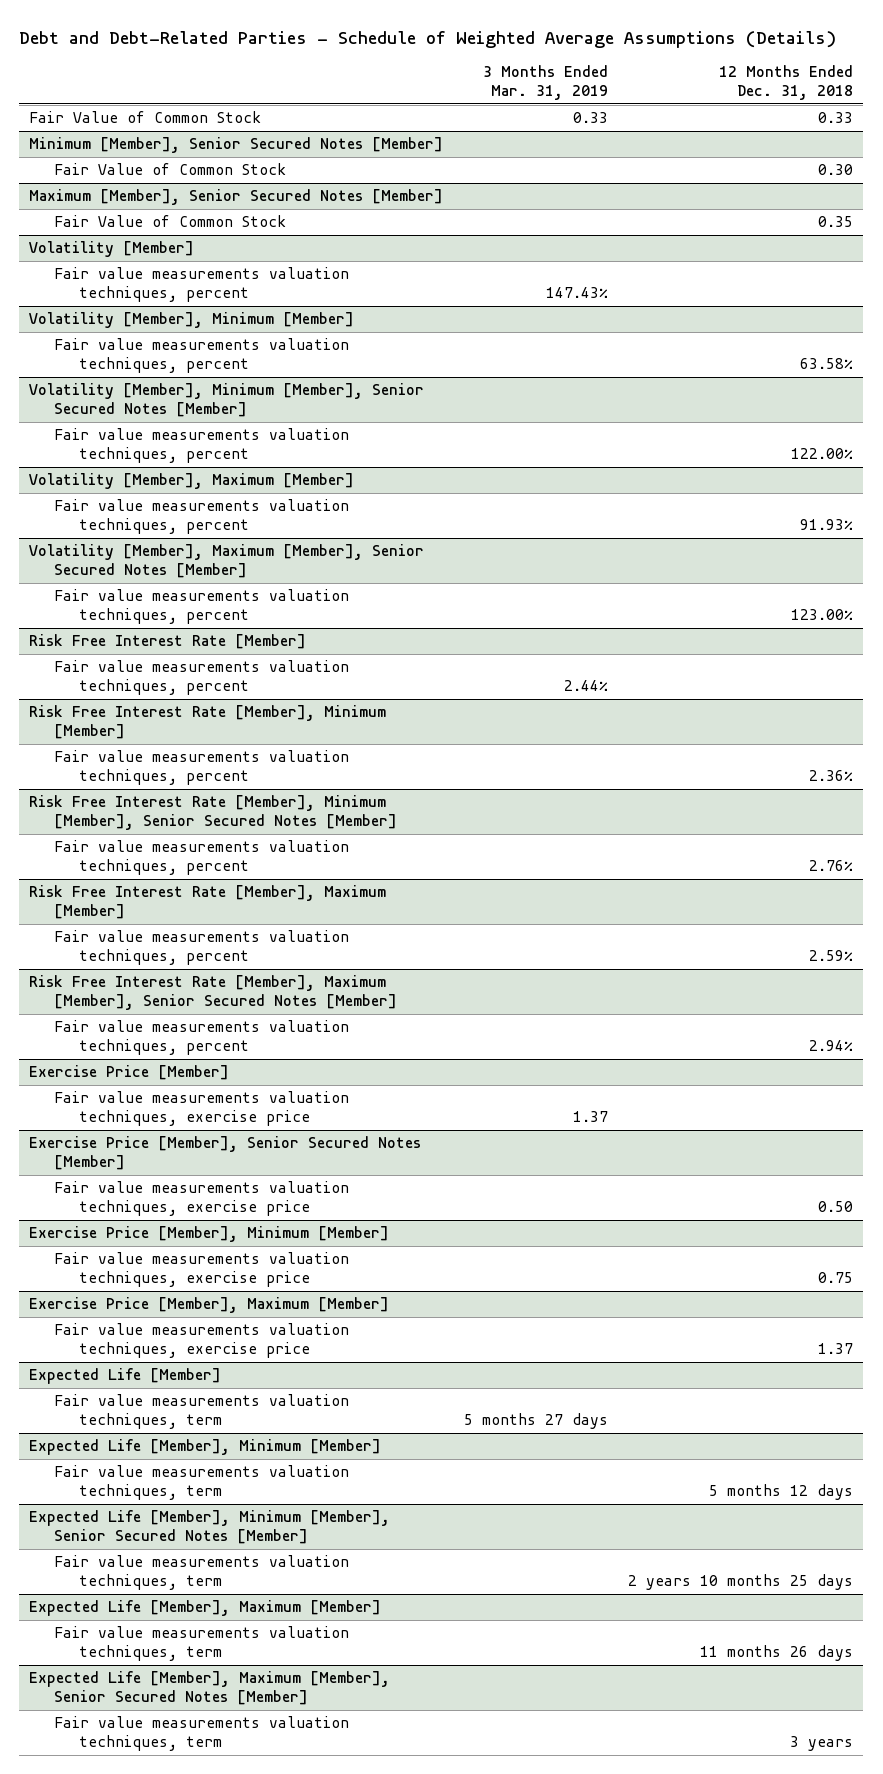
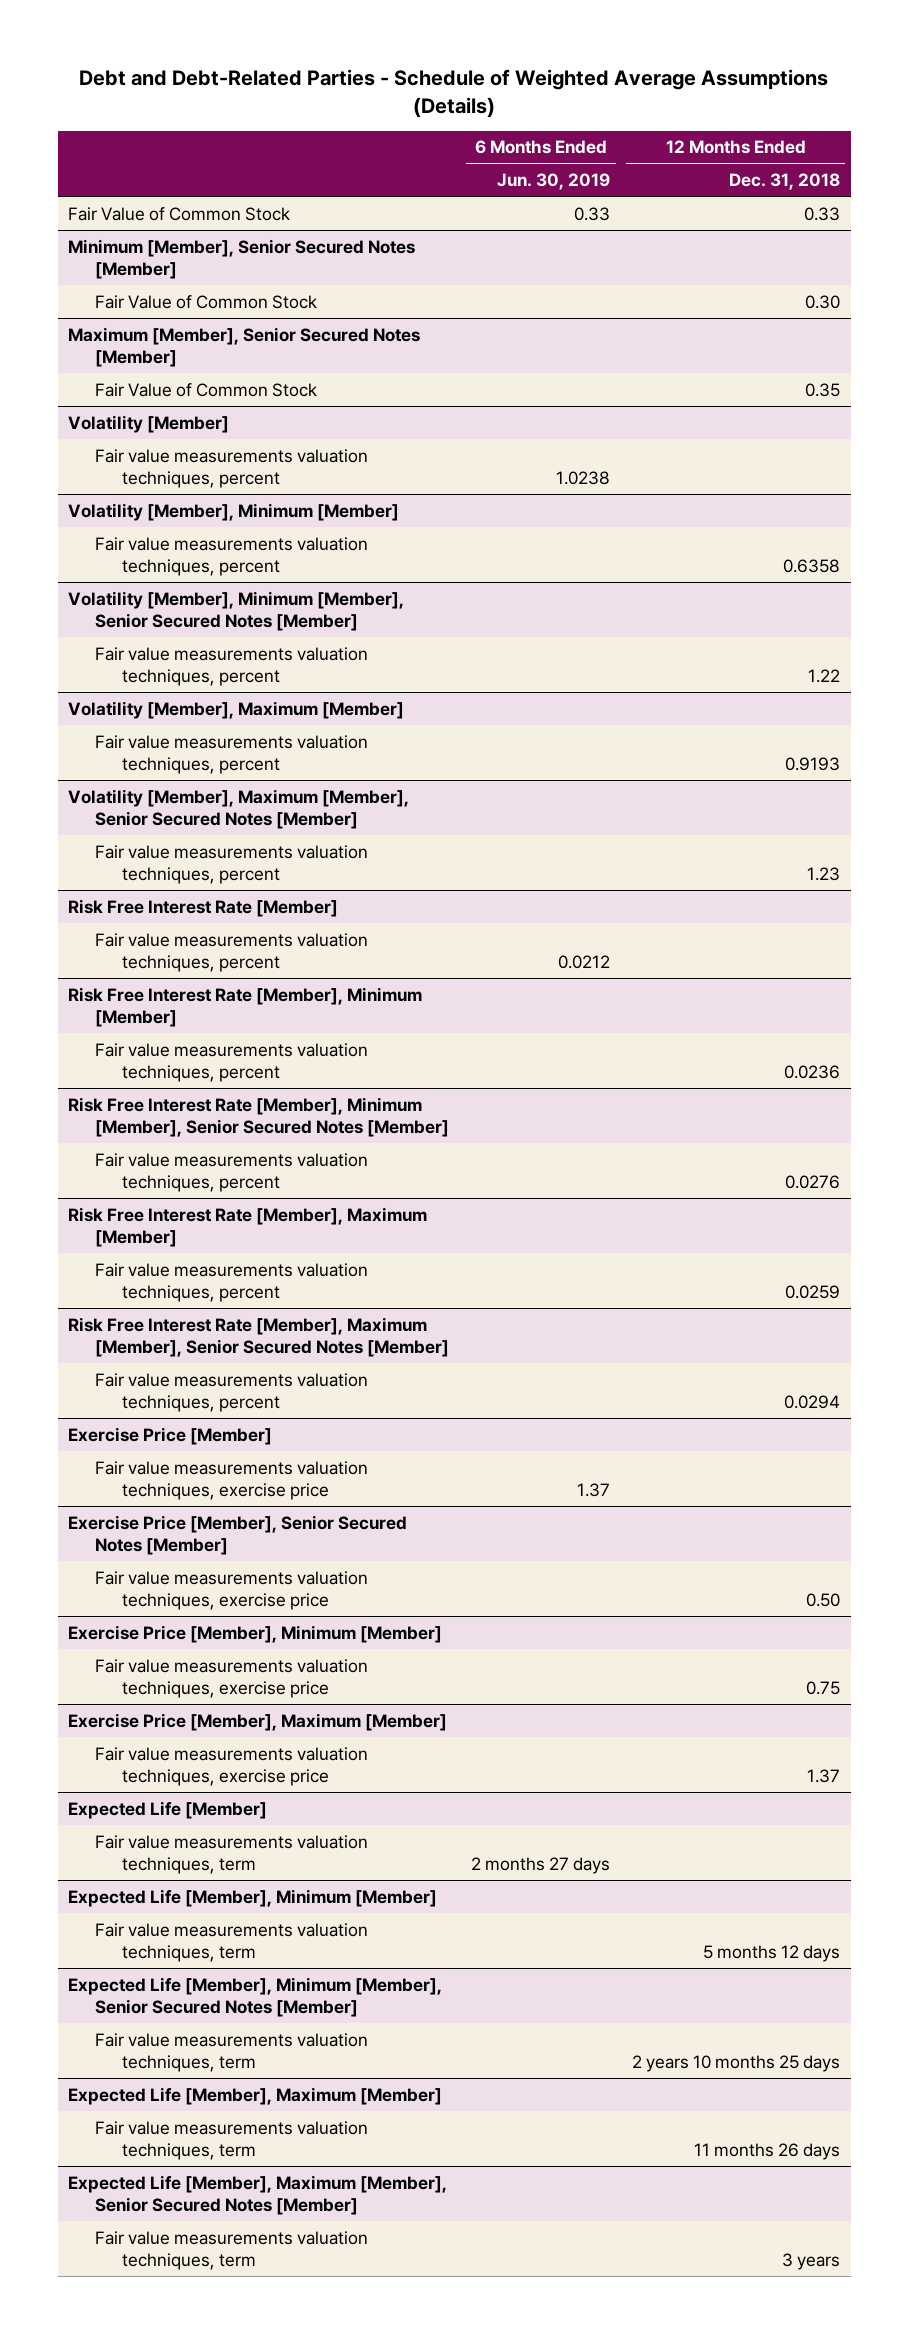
- | 3 Months Ended Mar. 31, 2019 | 12 Months Ended Dec. 31, 2018
+ | 6 Months Ended Jun. 30, 2019 | 12 Months Ended Dec. 31, 2018
@ Volatility [Member], Minimum [Member]
- Fair value measurements valuation techniques, percent | | 63.58%
+ Fair value measurements valuation techniques, percent | | 0.6358
@ Volatility [Member], Minimum [Member], Senior Secured Notes [Member]
- Fair value measurements valuation techniques, percent | | 122.00%
+ Fair value measurements valuation techniques, percent | | 1.22
@ Volatility [Member], Maximum [Member]
- Fair value measurements valuation techniques, percent | | 91.93%
+ Fair value measurements valuation techniques, percent | | 0.9193
@ Volatility [Member], Maximum [Member], Senior Secured Notes [Member]
- Fair value measurements valuation techniques, percent | | 123.00%
+ Fair value measurements valuation techniques, percent | | 1.23
@ Risk Free Interest Rate [Member], Minimum [Member]
- Fair value measurements valuation techniques, percent | | 2.36%
+ Fair value measurements valuation techniques, percent | | 0.0236
@ Risk Free Interest Rate [Member], Minimum [Member], Senior Secured Notes [Member]
- Fair value measurements valuation techniques, percent | | 2.76%
+ Fair value measurements valuation techniques, percent | | 0.0276
@ Risk Free Interest Rate [Member], Maximum [Member]
- Fair value measurements valuation techniques, percent | | 2.59%
+ Fair value measurements valuation techniques, percent | | 0.0259
@ Risk Free Interest Rate [Member], Maximum [Member], Senior Secured Notes [Member]
- Fair value measurements valuation techniques, percent | | 2.94%
+ Fair value measurements valuation techniques, percent | | 0.0294

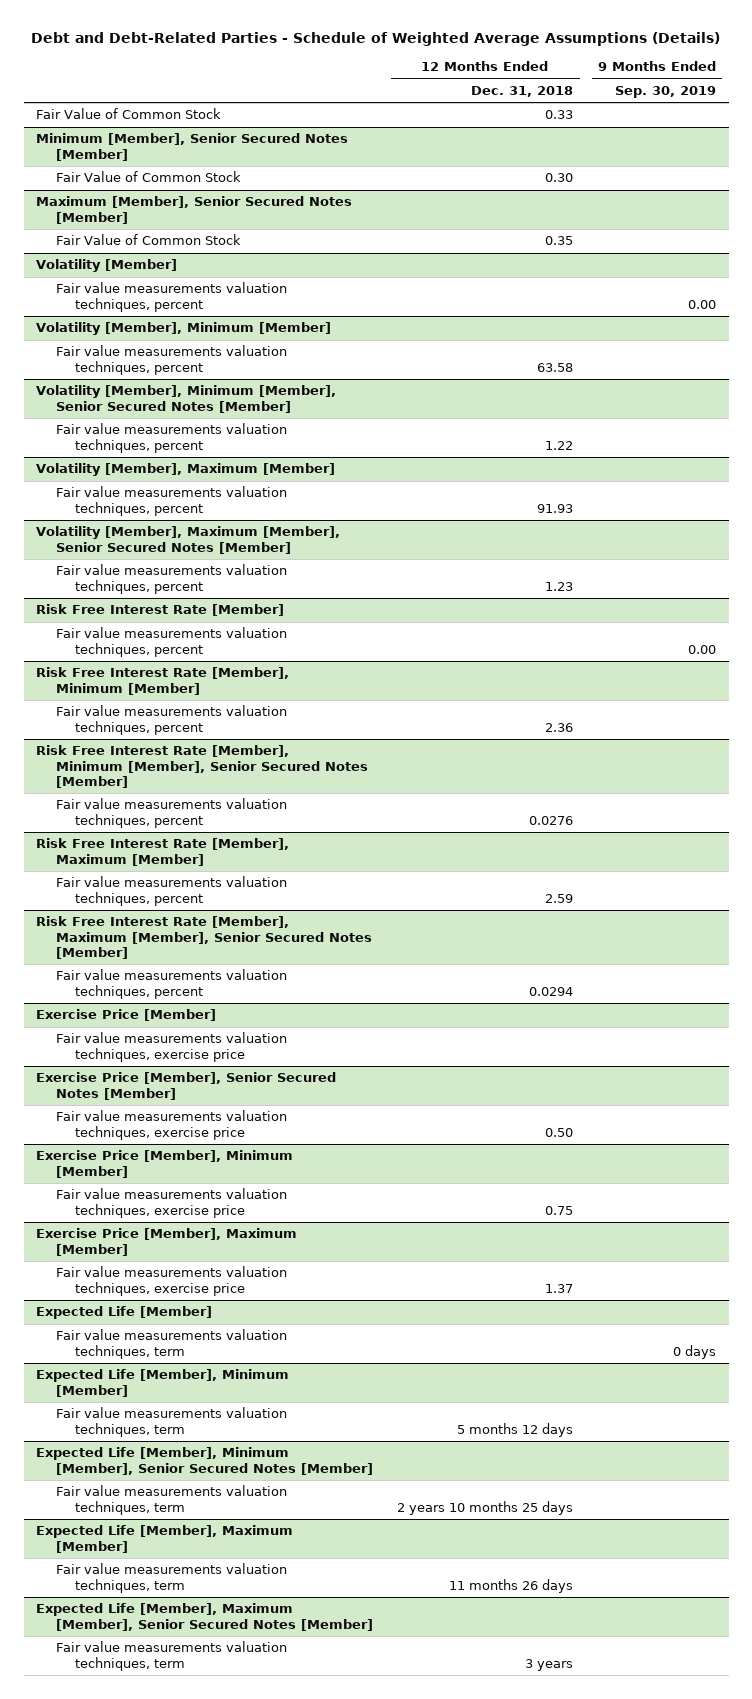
- | 6 Months Ended Jun. 30, 2019 | 12 Months Ended Dec. 31, 2018
+ | 12 Months Ended Dec. 31, 2018 | 9 Months Ended Sep. 30, 2019
@ Volatility [Member], Minimum [Member]
- Fair value measurements valuation techniques, percent | | 0.6358
+ Fair value measurements valuation techniques, percent | 63.58 |
@ Volatility [Member], Maximum [Member]
- Fair value measurements valuation techniques, percent | | 0.9193
+ Fair value measurements valuation techniques, percent | 91.93 |
@ Risk Free Interest Rate [Member], Minimum [Member]
- Fair value measurements valuation techniques, percent | | 0.0236
+ Fair value measurements valuation techniques, percent | 2.36 |
@ Risk Free Interest Rate [Member], Maximum [Member]
- Fair value measurements valuation techniques, percent | | 0.0259
+ Fair value measurements valuation techniques, percent | 2.59 |

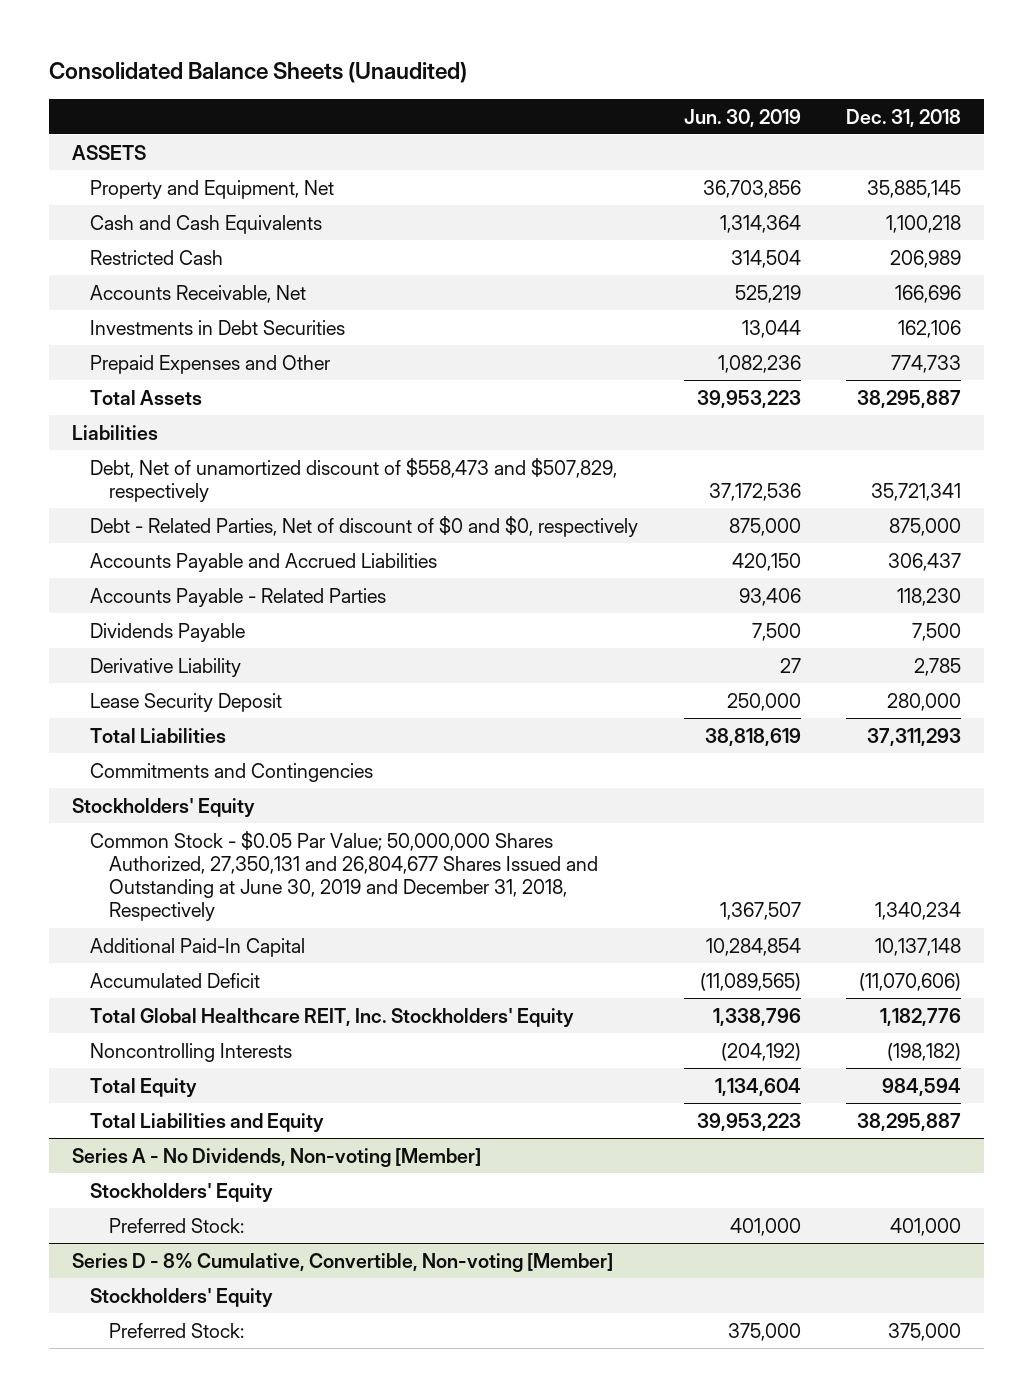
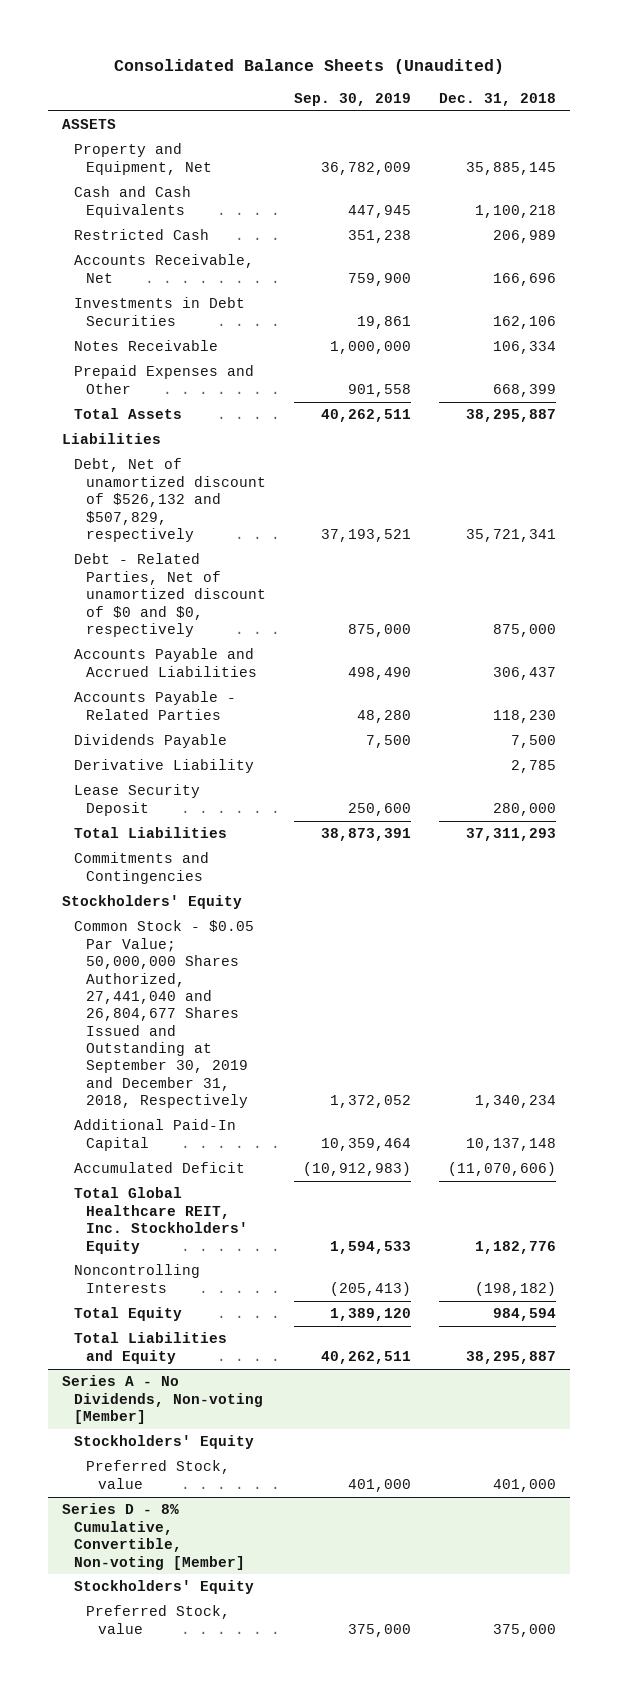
- | Jun. 30, 2019 | Dec. 31, 2018
+ | Sep. 30, 2019 | Dec. 31, 2018
- Prepaid Expenses and Other | 1,082,236 | 774,733
+ Notes Receivable | 1,000,000 | 106,334
+ Prepaid Expenses and Other | 901,558 | 668,399
- Debt, Net of unamortized discount of $558,473 and $507,829, respectively | 37,172,536 | 35,721,341
- Debt - Related Parties, Net of discount of $0 and $0, respectively | 875,000 | 875,000
+ Debt, Net of unamortized discount of $526,132 and $507,829, respectively | 37,193,521 | 35,721,341
+ Debt - Related Parties, Net of unamortized discount of $0 and $0, respectively | 875,000 | 875,000
- Common Stock - $0.05 Par Value; 50,000,000 Shares Authorized, 27,350,131 and 26,804,677 Shares Issued and Outstanding at June 30, 2019 and December 31, 2018, Respectively | 1,367,507 | 1,340,234
+ Common Stock - $0.05 Par Value; 50,000,000 Shares Authorized, 27,441,040 and 26,804,677 Shares Issued and Outstanding at September 30, 2019 and December 31, 2018, Respectively | 1,372,052 | 1,340,234
@ Series A - No Dividends, Non-voting [Member]
- Preferred Stock: | 401,000 | 401,000
+ Preferred Stock, value | 401,000 | 401,000
@ Series D - 8% Cumulative, Convertible, Non-voting [Member]
- Preferred Stock: | 375,000 | 375,000
+ Preferred Stock, value | 375,000 | 375,000

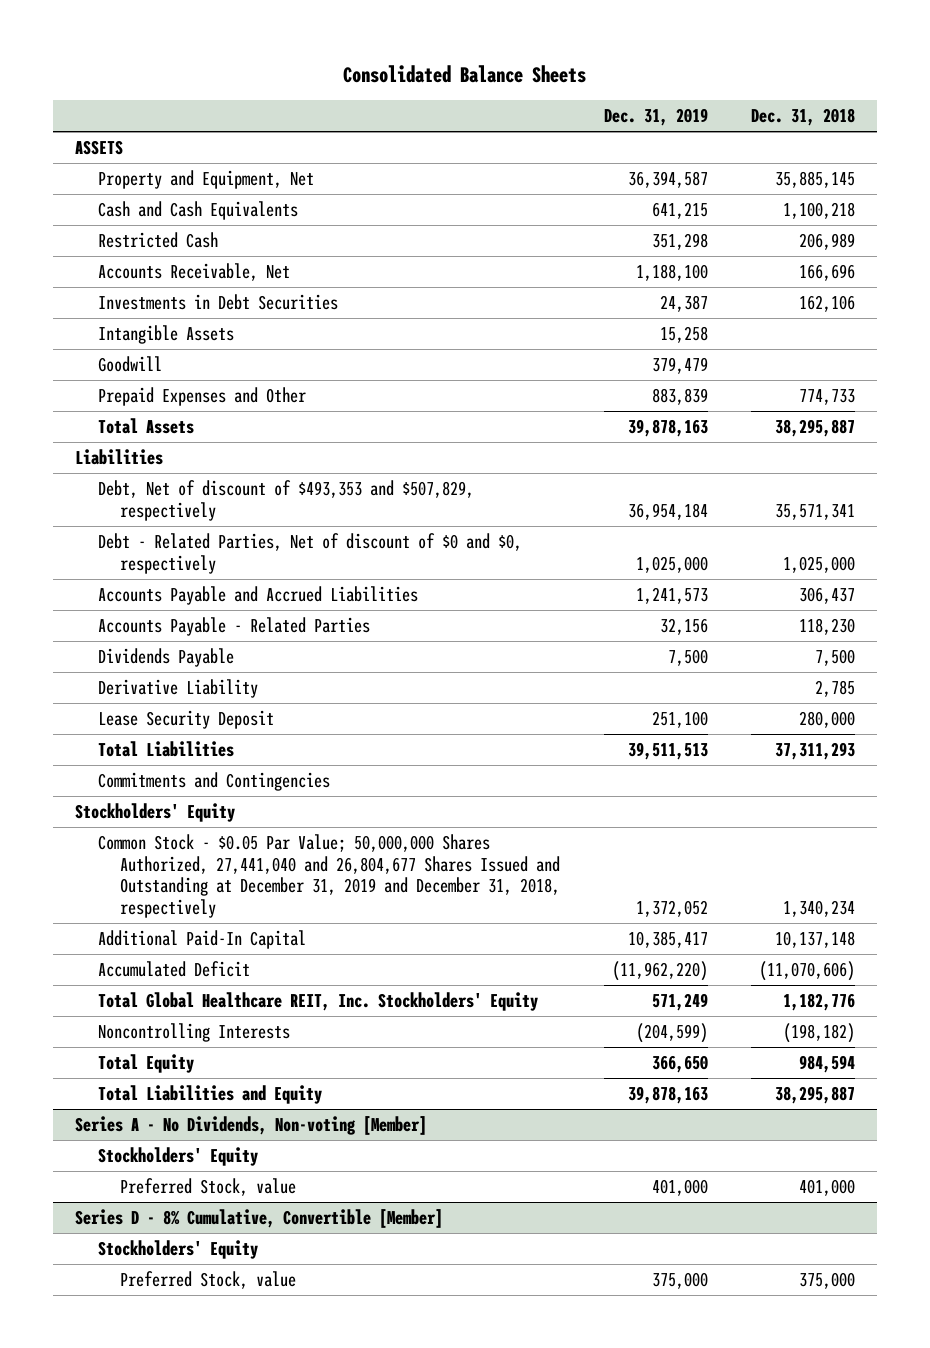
- Consolidated Balance Sheets (Unaudited)
+ Consolidated Balance Sheets
- | Sep. 30, 2019 | Dec. 31, 2018
+ | Dec. 31, 2019 | Dec. 31, 2018
- Notes Receivable | 1,000,000 | 106,334
- Prepaid Expenses and Other | 901,558 | 668,399
+ Intangible Assets | 15,258 |
+ Goodwill | 379,479 |
+ Prepaid Expenses and Other | 883,839 | 774,733
- Debt, Net of unamortized discount of $526,132 and $507,829, respectively | 37,193,521 | 35,721,341
- Debt - Related Parties, Net of unamortized discount of $0 and $0, respectively | 875,000 | 875,000
+ Debt, Net of discount of $493,353 and $507,829, respectively | 36,954,184 | 35,571,341
+ Debt - Related Parties, Net of discount of $0 and $0, respectively | 1,025,000 | 1,025,000
- Common Stock - $0.05 Par Value; 50,000,000 Shares Authorized, 27,441,040 and 26,804,677 Shares Issued and Outstanding at September 30, 2019 and December 31, 2018, Respectively | 1,372,052 | 1,340,234
+ Common Stock - $0.05 Par Value; 50,000,000 Shares Authorized, 27,441,040 and 26,804,677 Shares Issued and Outstanding at December 31, 2019 and December 31, 2018, respectively | 1,372,052 | 1,340,234
- Series D - 8% Cumulative, Convertible, Non-voting [Member]
+ Series D - 8% Cumulative, Convertible [Member]

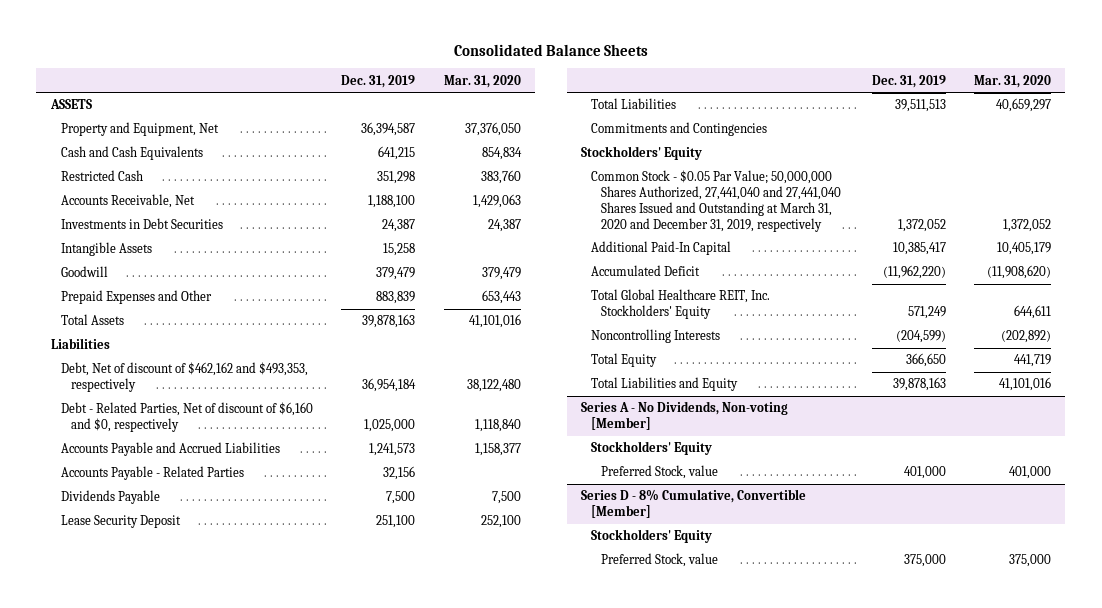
- | Dec. 31, 2019 | Dec. 31, 2018
+ | Dec. 31, 2019 | Mar. 31, 2020
- Debt, Net of discount of $493,353 and $507,829, respectively | 36,954,184 | 35,571,341
- Debt - Related Parties, Net of discount of $0 and $0, respectively | 1,025,000 | 1,025,000
+ Debt, Net of discount of $462,162 and $493,353, respectively | 36,954,184 | 38,122,480
+ Debt - Related Parties, Net of discount of $6,160 and $0, respectively | 1,025,000 | 1,118,840
- Derivative Liability | | 2,785
- Common Stock - $0.05 Par Value; 50,000,000 Shares Authorized, 27,441,040 and 26,804,677 Shares Issued and Outstanding at December 31, 2019 and December 31, 2018, respectively | 1,372,052 | 1,340,234
+ Common Stock - $0.05 Par Value; 50,000,000 Shares Authorized, 27,441,040 and 27,441,040 Shares Issued and Outstanding at March 31, 2020 and December 31, 2019, respectively | 1,372,052 | 1,372,052

